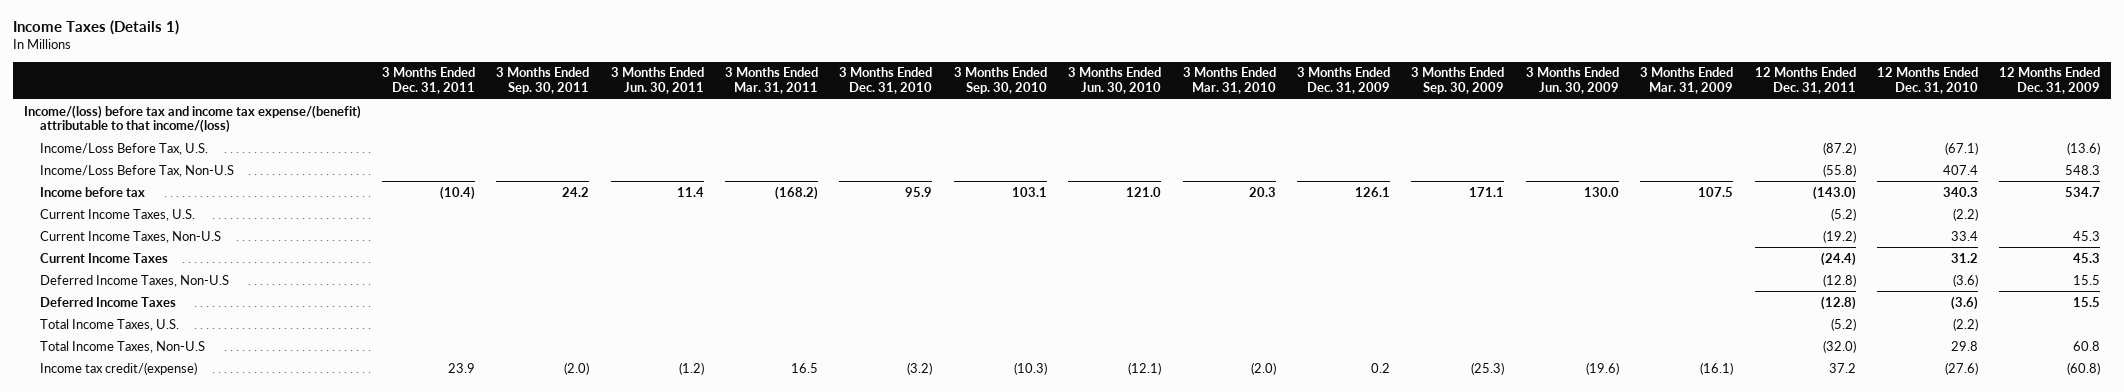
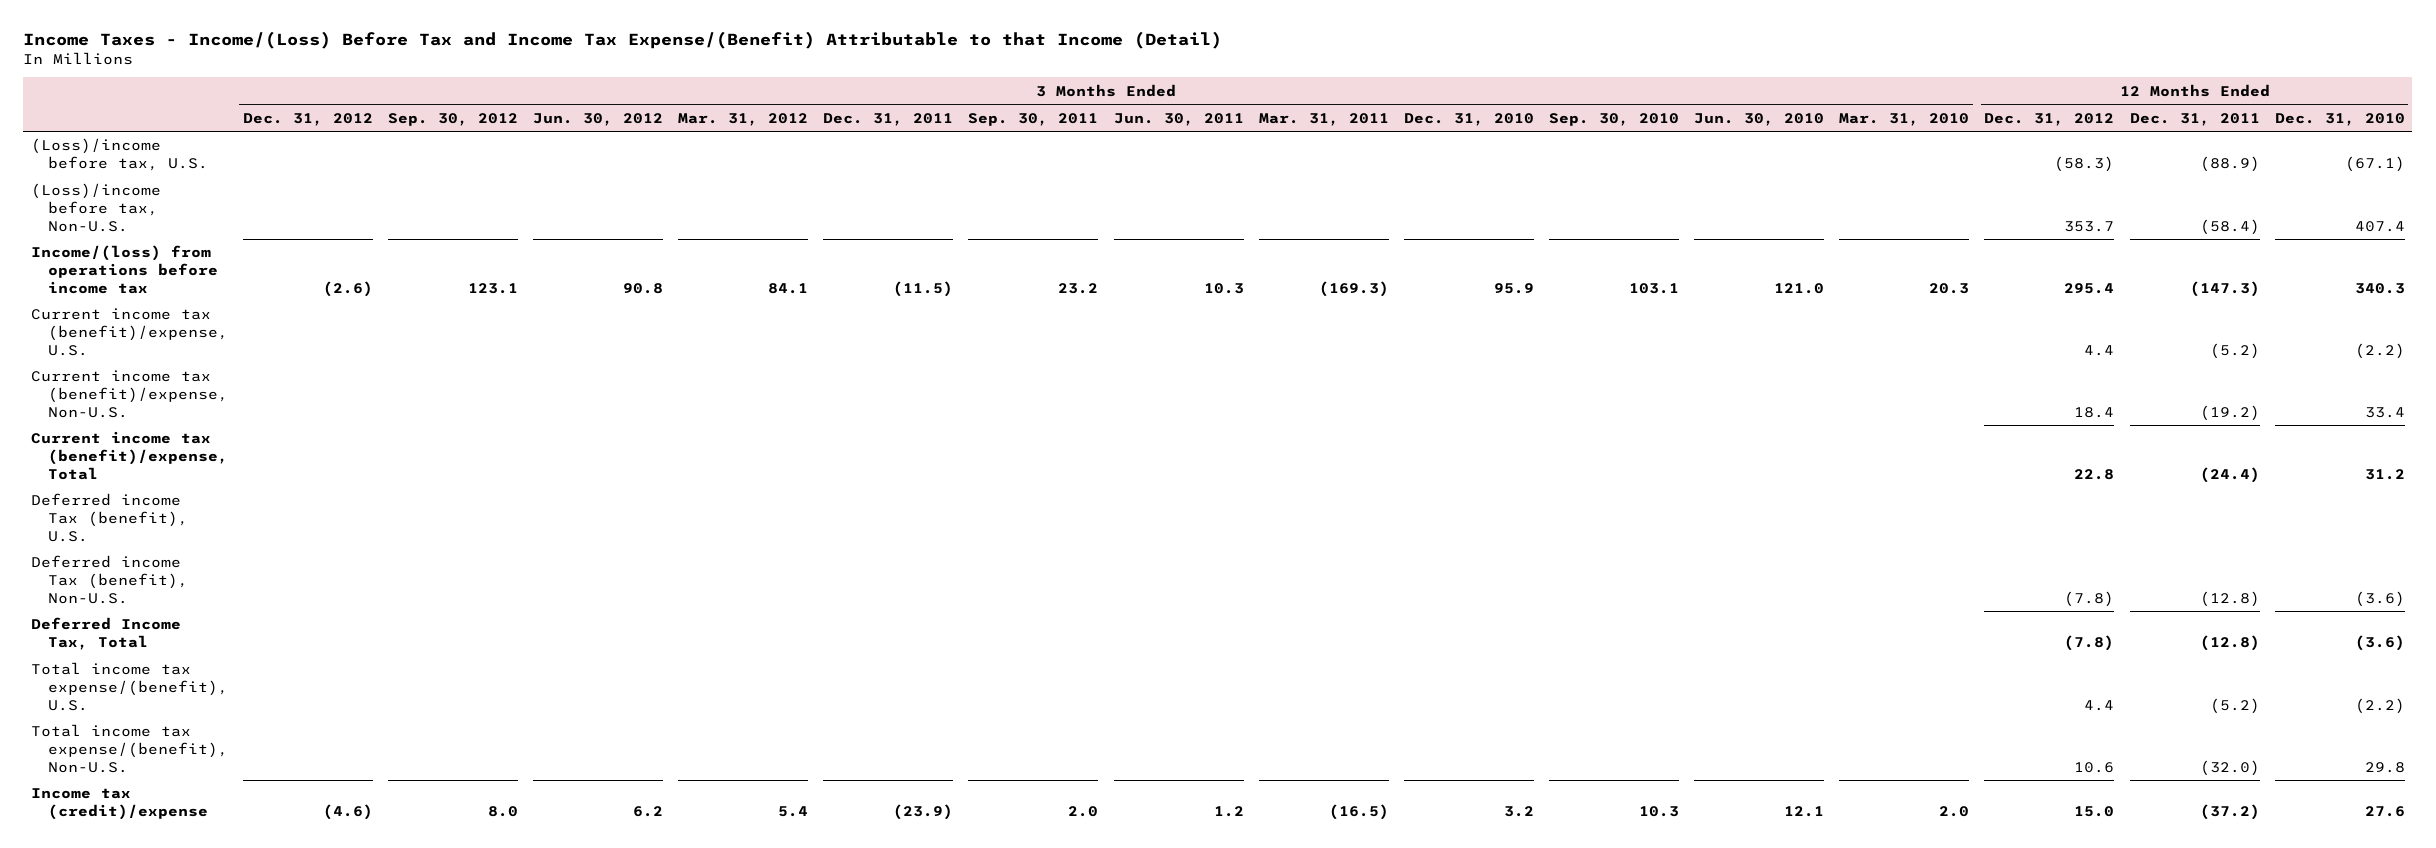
- Income Taxes (Details 1)
+ Income Taxes - Income/(Loss) Before Tax and Income Tax Expense/(Benefit) Attributable to that Income (Detail)
- | 3 Months Ended Dec. 31, 2011 | 3 Months Ended Sep. 30, 2011 | 3 Months Ended Jun. 30, 2011 | 3 Months Ended Mar. 31, 2011 | 3 Months Ended Dec. 31, 2010 | 3 Months Ended Sep. 30, 2010 | 3 Months Ended Jun. 30, 2010 | 3 Months Ended Mar. 31, 2010 | 3 Months Ended Dec. 31, 2009 | 3 Months Ended Sep. 30, 2009 | 3 Months Ended Jun. 30, 2009 | 3 Months Ended Mar. 31, 2009 | 12 Months Ended Dec. 31, 2011 | 12 Months Ended Dec. 31, 2010 | 12 Months Ended Dec. 31, 2009
+ | 3 Months Ended Dec. 31, 2012 | 3 Months Ended Sep. 30, 2012 | 3 Months Ended Jun. 30, 2012 | 3 Months Ended Mar. 31, 2012 | 3 Months Ended Dec. 31, 2011 | 3 Months Ended Sep. 30, 2011 | 3 Months Ended Jun. 30, 2011 | 3 Months Ended Mar. 31, 2011 | 3 Months Ended Dec. 31, 2010 | 3 Months Ended Sep. 30, 2010 | 3 Months Ended Jun. 30, 2010 | 3 Months Ended Mar. 31, 2010 | 12 Months Ended Dec. 31, 2012 | 12 Months Ended Dec. 31, 2011 | 12 Months Ended Dec. 31, 2010
- Income/(loss) before tax and income tax expense/(benefit) attributable to that income/(loss)
- Income/Loss Before Tax, U.S. | | | | | | | | | | | | | (87.2) | (67.1) | (13.6)
- Income/Loss Before Tax, Non-U.S | | | | | | | | | | | | | (55.8) | 407.4 | 548.3
- Income before tax | (10.4) | 24.2 | 11.4 | (168.2) | 95.9 | 103.1 | 121.0 | 20.3 | 126.1 | 171.1 | 130.0 | 107.5 | (143.0) | 340.3 | 534.7
- Current Income Taxes, U.S. | | | | | | | | | | | | | (5.2) | (2.2) |
- Current Income Taxes, Non-U.S | | | | | | | | | | | | | (19.2) | 33.4 | 45.3
- Current Income Taxes | | | | | | | | | | | | | (24.4) | 31.2 | 45.3
- Deferred Income Taxes, Non-U.S | | | | | | | | | | | | | (12.8) | (3.6) | 15.5
- Deferred Income Taxes | | | | | | | | | | | | | (12.8) | (3.6) | 15.5
- Total Income Taxes, U.S. | | | | | | | | | | | | | (5.2) | (2.2) |
- Total Income Taxes, Non-U.S | | | | | | | | | | | | | (32.0) | 29.8 | 60.8
- Income tax credit/(expense) | 23.9 | (2.0) | (1.2) | 16.5 | (3.2) | (10.3) | (12.1) | (2.0) | 0.2 | (25.3) | (19.6) | (16.1) | 37.2 | (27.6) | (60.8)
+ (Loss)/income before tax, U.S. | | | | | | | | | | | | | (58.3) | (88.9) | (67.1)
+ (Loss)/income before tax, Non-U.S. | | | | | | | | | | | | | 353.7 | (58.4) | 407.4
+ Income/(loss) from operations before income tax | (2.6) | 123.1 | 90.8 | 84.1 | (11.5) | 23.2 | 10.3 | (169.3) | 95.9 | 103.1 | 121.0 | 20.3 | 295.4 | (147.3) | 340.3
+ Current income tax (benefit)/expense, U.S. | | | | | | | | | | | | | 4.4 | (5.2) | (2.2)
+ Current income tax (benefit)/expense, Non-U.S. | | | | | | | | | | | | | 18.4 | (19.2) | 33.4
+ Current income tax (benefit)/expense, Total | | | | | | | | | | | | | 22.8 | (24.4) | 31.2
+ Deferred income Tax (benefit), U.S.
+ Deferred income Tax (benefit), Non-U.S. | | | | | | | | | | | | | (7.8) | (12.8) | (3.6)
+ Deferred Income Tax, Total | | | | | | | | | | | | | (7.8) | (12.8) | (3.6)
+ Total income tax expense/(benefit), U.S. | | | | | | | | | | | | | 4.4 | (5.2) | (2.2)
+ Total income tax expense/(benefit), Non-U.S. | | | | | | | | | | | | | 10.6 | (32.0) | 29.8
+ Income tax (credit)/expense | (4.6) | 8.0 | 6.2 | 5.4 | (23.9) | 2.0 | 1.2 | (16.5) | 3.2 | 10.3 | 12.1 | 2.0 | 15.0 | (37.2) | 27.6

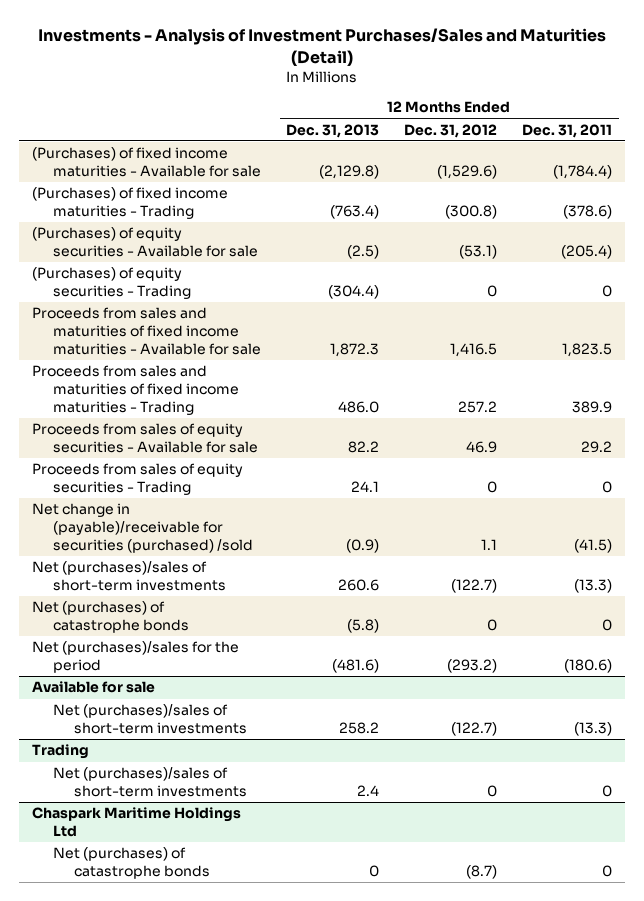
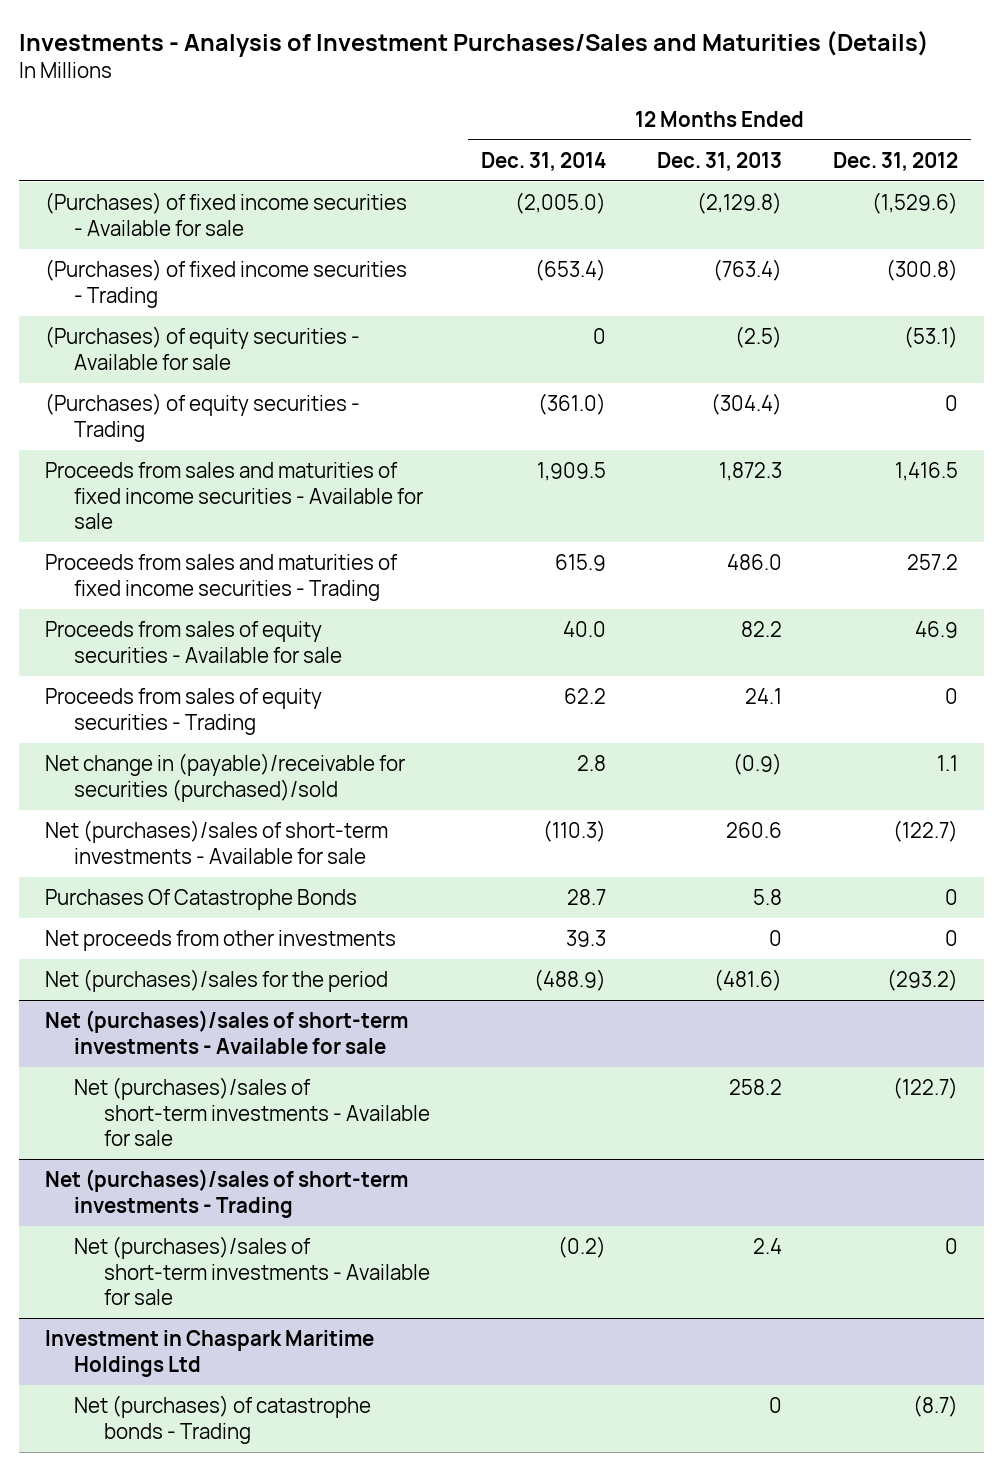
- Investments - Analysis of Investment Purchases/Sales and Maturities (Detail)
+ Investments - Analysis of Investment Purchases/Sales and Maturities (Details)
- | 12 Months Ended Dec. 31, 2013 | 12 Months Ended Dec. 31, 2012 | 12 Months Ended Dec. 31, 2011
+ | 12 Months Ended Dec. 31, 2014 | 12 Months Ended Dec. 31, 2013 | 12 Months Ended Dec. 31, 2012
- (Purchases) of fixed income maturities - Available for sale | (2,129.8) | (1,529.6) | (1,784.4)
- (Purchases) of fixed income maturities - Trading | (763.4) | (300.8) | (378.6)
+ (Purchases) of fixed income securities - Available for sale | (2,005.0) | (2,129.8) | (1,529.6)
+ (Purchases) of fixed income securities - Trading | (653.4) | (763.4) | (300.8)
- Proceeds from sales and maturities of fixed income maturities - Available for sale | 1,872.3 | 1,416.5 | 1,823.5
- Proceeds from sales and maturities of fixed income maturities - Trading | 486.0 | 257.2 | 389.9
+ Proceeds from sales and maturities of fixed income securities - Available for sale | 1,909.5 | 1,872.3 | 1,416.5
+ Proceeds from sales and maturities of fixed income securities - Trading | 615.9 | 486.0 | 257.2
- Net change in (payable)/receivable for securities (purchased) /sold | (0.9) | 1.1 | (41.5)
- Net (purchases)/sales of short-term investments | 260.6 | (122.7) | (13.3)
- Net (purchases) of catastrophe bonds | (5.8) | 0 | 0
+ Net change in (payable)/receivable for securities (purchased)/sold | 2.8 | (0.9) | 1.1
+ Net (purchases)/sales of short-term investments - Available for sale | (110.3) | 260.6 | (122.7)
+ Purchases Of Catastrophe Bonds | 28.7 | 5.8 | 0
+ Net proceeds from other investments | 39.3 | 0 | 0
- Available for sale
- Net (purchases)/sales of short-term investments | 258.2 | (122.7) | (13.3)
- Trading
- Net (purchases)/sales of short-term investments | 2.4 | 0 | 0
- Chaspark Maritime Holdings Ltd
- Net (purchases) of catastrophe bonds | 0 | (8.7) | 0
+ Net (purchases)/sales of short-term investments - Available for sale
+ Net (purchases)/sales of short-term investments - Available for sale | | 258.2 | (122.7)
+ Net (purchases)/sales of short-term investments - Trading
+ Net (purchases)/sales of short-term investments - Available for sale | (0.2) | 2.4 | 0
+ Investment in Chaspark Maritime Holdings Ltd
+ Net (purchases) of catastrophe bonds - Trading | | 0 | (8.7)

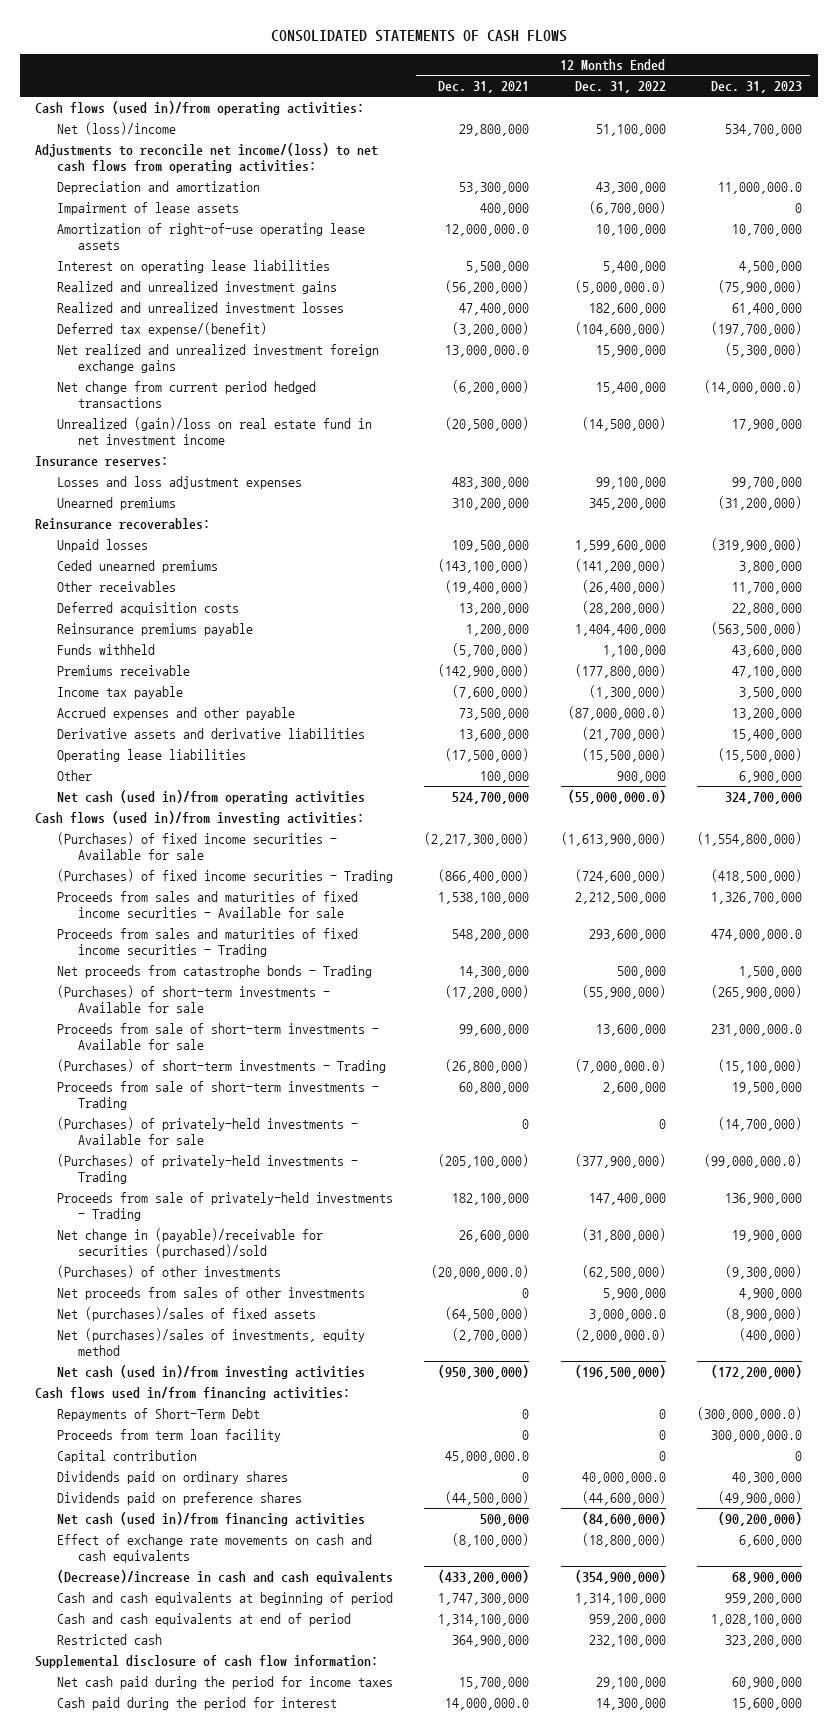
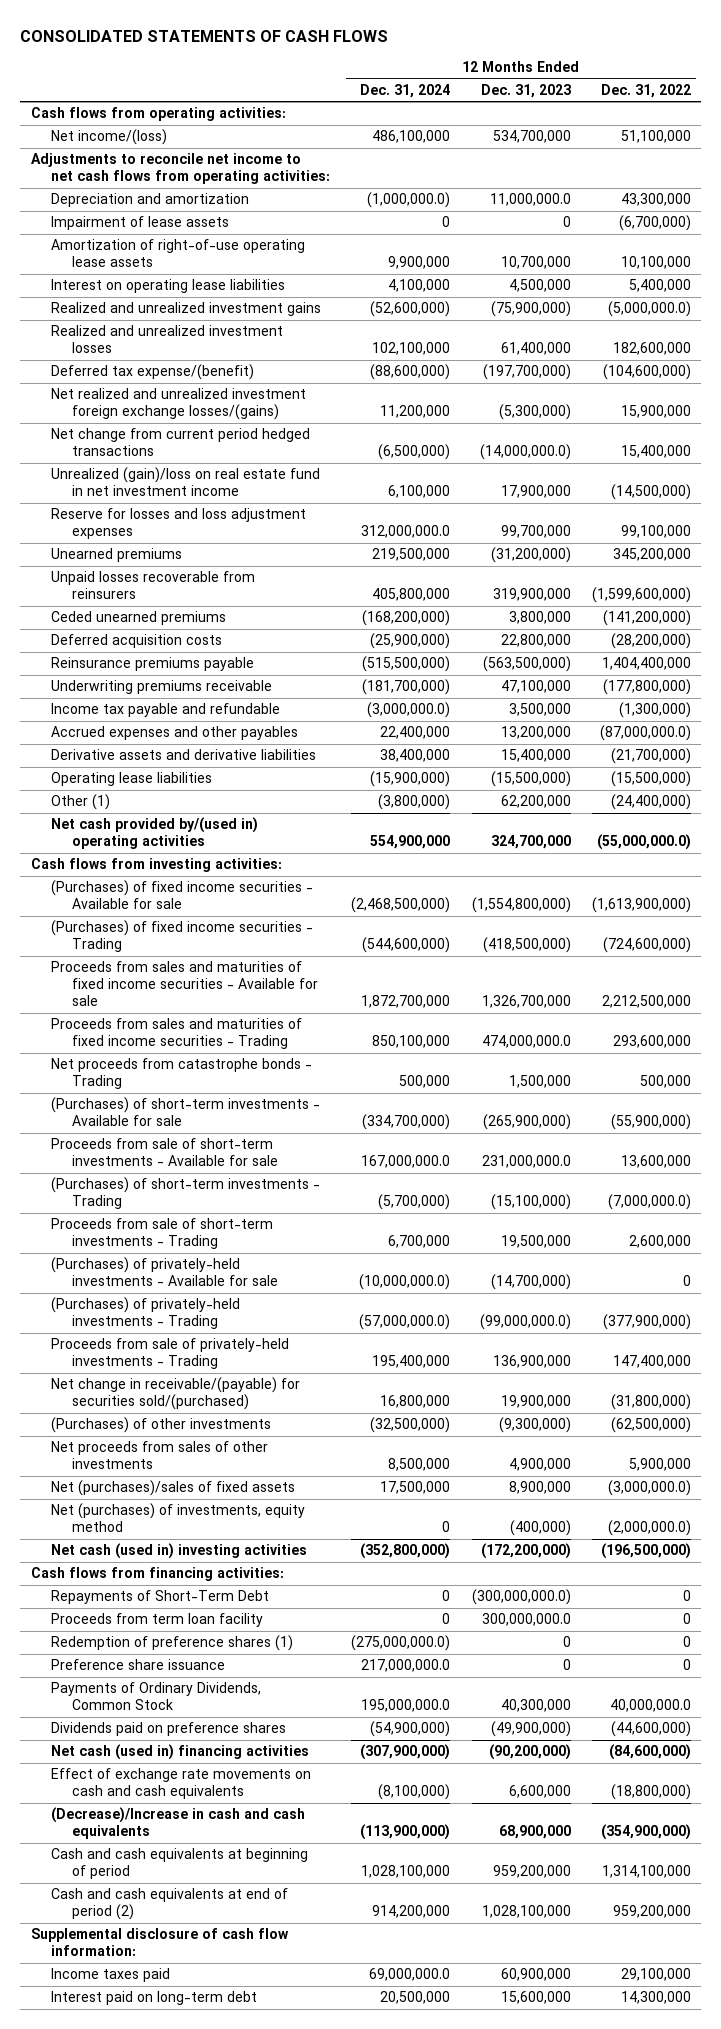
- | 12 Months Ended Dec. 31, 2021 | 12 Months Ended Dec. 31, 2022 | 12 Months Ended Dec. 31, 2023
+ | 12 Months Ended Dec. 31, 2024 | 12 Months Ended Dec. 31, 2023 | 12 Months Ended Dec. 31, 2022
- Cash flows (used in)/from operating activities:
- Net (loss)/income | 29,800,000 | 51,100,000 | 534,700,000
- Adjustments to reconcile net income/(loss) to net cash flows from operating activities:
+ Cash flows from operating activities:
+ Net income/(loss) | 486,100,000 | 534,700,000 | 51,100,000
+ Adjustments to reconcile net income to net cash flows from operating activities:
- Net realized and unrealized investment foreign exchange gains | 13,000,000.0 | 15,900,000 | (5,300,000)
+ Net realized and unrealized investment foreign exchange losses/(gains) | 11,200,000 | (5,300,000) | 15,900,000
- Insurance reserves:
- Losses and loss adjustment expenses | 483,300,000 | 99,100,000 | 99,700,000
+ Reserve for losses and loss adjustment expenses | 312,000,000.0 | 99,700,000 | 99,100,000
- Reinsurance recoverables:
- Unpaid losses | 109,500,000 | 1,599,600,000 | (319,900,000)
+ Unpaid losses recoverable from reinsurers | 405,800,000 | 319,900,000 | (1,599,600,000)
- Other receivables | (19,400,000) | (26,400,000) | 11,700,000
- Funds withheld | (5,700,000) | 1,100,000 | 43,600,000
- Premiums receivable | (142,900,000) | (177,800,000) | 47,100,000
- Income tax payable | (7,600,000) | (1,300,000) | 3,500,000
- Accrued expenses and other payable | 73,500,000 | (87,000,000.0) | 13,200,000
+ Underwriting premiums receivable | (181,700,000) | 47,100,000 | (177,800,000)
+ Income tax payable and refundable | (3,000,000.0) | 3,500,000 | (1,300,000)
+ Accrued expenses and other payables | 22,400,000 | 13,200,000 | (87,000,000.0)
- Other | 100,000 | 900,000 | 6,900,000
- Net cash (used in)/from operating activities | 524,700,000 | (55,000,000.0) | 324,700,000
- Cash flows (used in)/from investing activities:
+ Other (1) | (3,800,000) | 62,200,000 | (24,400,000)
+ Net cash provided by/(used in) operating activities | 554,900,000 | 324,700,000 | (55,000,000.0)
+ Cash flows from investing activities:
- Net change in (payable)/receivable for securities (purchased)/sold | 26,600,000 | (31,800,000) | 19,900,000
+ Net change in receivable/(payable) for securities sold/(purchased) | 16,800,000 | 19,900,000 | (31,800,000)
- Net (purchases)/sales of fixed assets | (64,500,000) | 3,000,000.0 | (8,900,000)
- Net (purchases)/sales of investments, equity method | (2,700,000) | (2,000,000.0) | (400,000)
- Net cash (used in)/from investing activities | (950,300,000) | (196,500,000) | (172,200,000)
- Cash flows used in/from financing activities:
+ Net (purchases)/sales of fixed assets | 17,500,000 | 8,900,000 | (3,000,000.0)
+ Net (purchases) of investments, equity method | 0 | (400,000) | (2,000,000.0)
+ Net cash (used in) investing activities | (352,800,000) | (172,200,000) | (196,500,000)
+ Cash flows from financing activities:
- Capital contribution | 45,000,000.0 | 0 | 0
- Dividends paid on ordinary shares | 0 | 40,000,000.0 | 40,300,000
+ Redemption of preference shares (1) | (275,000,000.0) | 0 | 0
+ Preference share issuance | 217,000,000.0 | 0 | 0
+ Payments of Ordinary Dividends, Common Stock | 195,000,000.0 | 40,300,000 | 40,000,000.0
- Net cash (used in)/from financing activities | 500,000 | (84,600,000) | (90,200,000)
+ Net cash (used in) financing activities | (307,900,000) | (90,200,000) | (84,600,000)
- (Decrease)/increase in cash and cash equivalents | (433,200,000) | (354,900,000) | 68,900,000
+ (Decrease)/Increase in cash and cash equivalents | (113,900,000) | 68,900,000 | (354,900,000)
- Cash and cash equivalents at end of period | 1,314,100,000 | 959,200,000 | 1,028,100,000
- Restricted cash | 364,900,000 | 232,100,000 | 323,200,000
+ Cash and cash equivalents at end of period (2) | 914,200,000 | 1,028,100,000 | 959,200,000
- Net cash paid during the period for income taxes | 15,700,000 | 29,100,000 | 60,900,000
- Cash paid during the period for interest | 14,000,000.0 | 14,300,000 | 15,600,000
+ Income taxes paid | 69,000,000.0 | 60,900,000 | 29,100,000
+ Interest paid on long-term debt | 20,500,000 | 15,600,000 | 14,300,000

